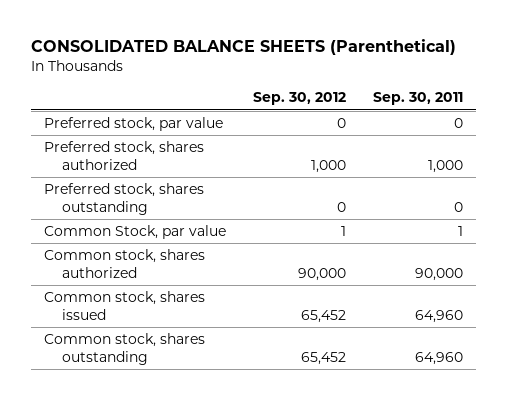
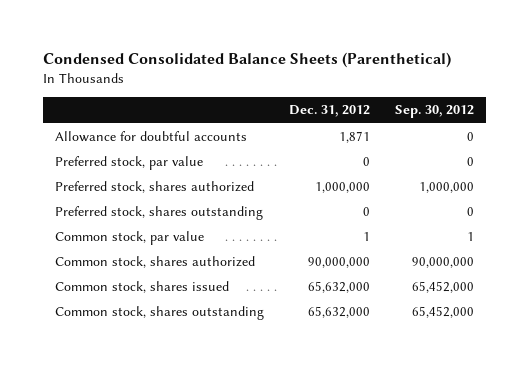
- CONSOLIDATED BALANCE SHEETS (Parenthetical)
+ Condensed Consolidated Balance Sheets (Parenthetical)
- | Sep. 30, 2012 | Sep. 30, 2011
+ | Dec. 31, 2012 | Sep. 30, 2012
+ Allowance for doubtful accounts | 1,871 | 0
- Preferred stock, shares authorized | 1,000 | 1,000
+ Preferred stock, shares authorized | 1,000,000 | 1,000,000
- Common Stock, par value | 1 | 1
- Common stock, shares authorized | 90,000 | 90,000
- Common stock, shares issued | 65,452 | 64,960
- Common stock, shares outstanding | 65,452 | 64,960
+ Common stock, par value | 1 | 1
+ Common stock, shares authorized | 90,000,000 | 90,000,000
+ Common stock, shares issued | 65,632,000 | 65,452,000
+ Common stock, shares outstanding | 65,632,000 | 65,452,000

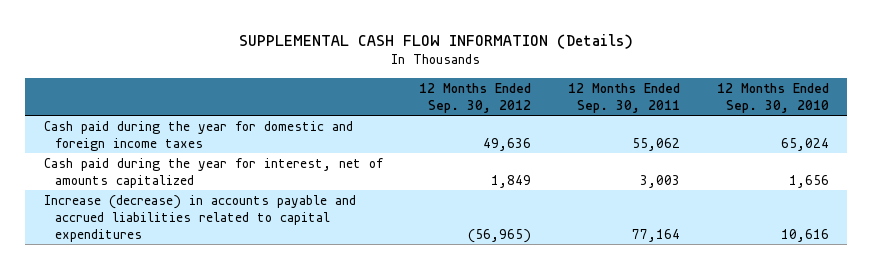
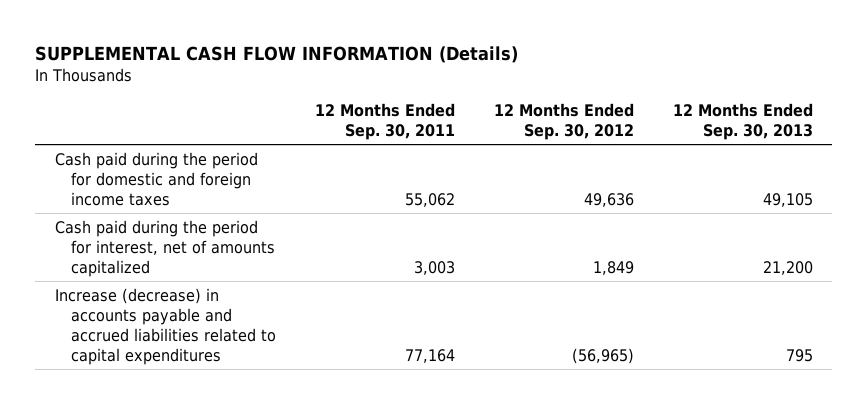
- | 12 Months Ended Sep. 30, 2012 | 12 Months Ended Sep. 30, 2011 | 12 Months Ended Sep. 30, 2010
+ | 12 Months Ended Sep. 30, 2011 | 12 Months Ended Sep. 30, 2012 | 12 Months Ended Sep. 30, 2013
- Cash paid during the year for domestic and foreign income taxes | 49,636 | 55,062 | 65,024
- Cash paid during the year for interest, net of amounts capitalized | 1,849 | 3,003 | 1,656
+ Cash paid during the period for domestic and foreign income taxes | 55,062 | 49,636 | 49,105
+ Cash paid during the period for interest, net of amounts capitalized | 3,003 | 1,849 | 21,200

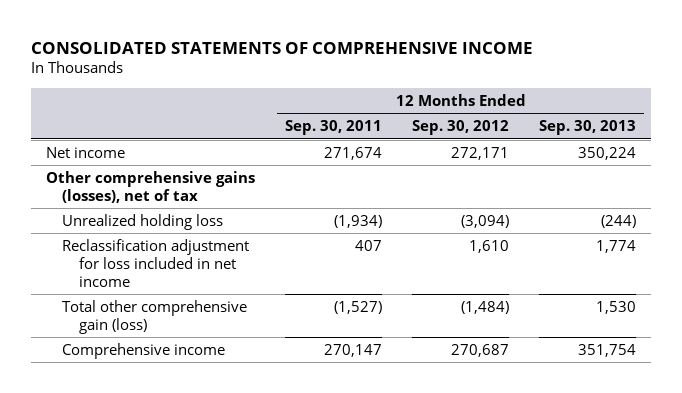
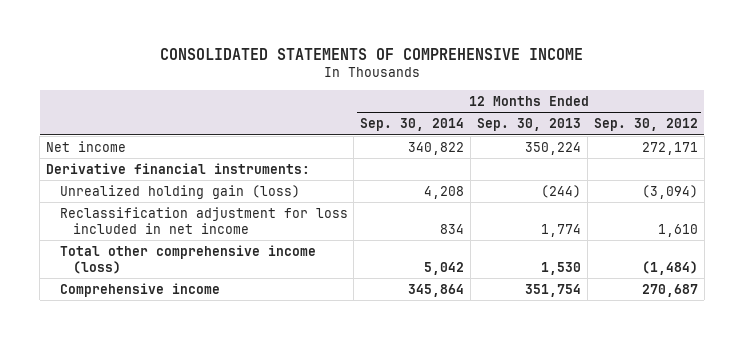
- | 12 Months Ended Sep. 30, 2011 | 12 Months Ended Sep. 30, 2012 | 12 Months Ended Sep. 30, 2013
+ | 12 Months Ended Sep. 30, 2014 | 12 Months Ended Sep. 30, 2013 | 12 Months Ended Sep. 30, 2012
- Other comprehensive gains (losses), net of tax
- Unrealized holding loss | (1,934) | (3,094) | (244)
+ Derivative financial instruments:
+ Unrealized holding gain (loss) | 4,208 | (244) | (3,094)
- Total other comprehensive gain (loss) | (1,527) | (1,484) | 1,530
+ Total other comprehensive income (loss) | 5,042 | 1,530 | (1,484)

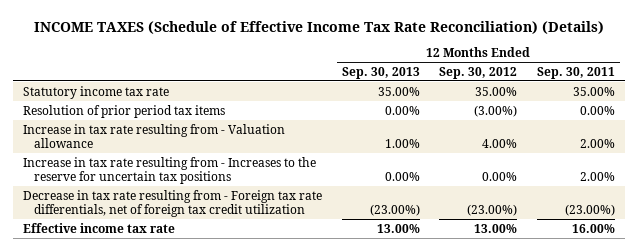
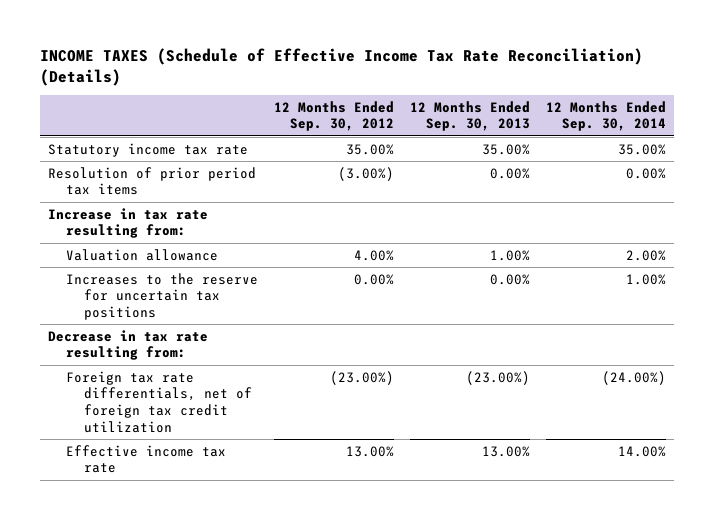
- | 12 Months Ended Sep. 30, 2013 | 12 Months Ended Sep. 30, 2012 | 12 Months Ended Sep. 30, 2011
+ | 12 Months Ended Sep. 30, 2012 | 12 Months Ended Sep. 30, 2013 | 12 Months Ended Sep. 30, 2014
- Increase in tax rate resulting from - Valuation allowance | 1.00% | 4.00% | 2.00%
- Increase in tax rate resulting from - Increases to the reserve for uncertain tax positions | 0.00% | 0.00% | 2.00%
- Decrease in tax rate resulting from - Foreign tax rate differentials, net of foreign tax credit utilization | (23.00%) | (23.00%) | (23.00%)
+ Increase in tax rate resulting from:
+ Valuation allowance | 4.00% | 1.00% | 2.00%
+ Increases to the reserve for uncertain tax positions | 0.00% | 0.00% | 1.00%
+ Decrease in tax rate resulting from:
+ Foreign tax rate differentials, net of foreign tax credit utilization | (23.00%) | (23.00%) | (24.00%)

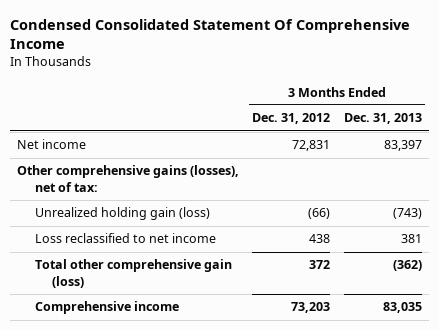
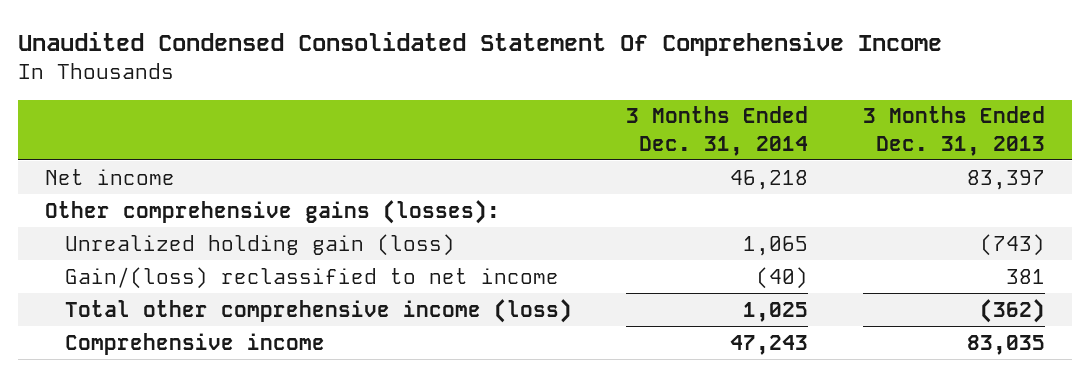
- Condensed Consolidated Statement Of Comprehensive Income
+ Unaudited Condensed Consolidated Statement Of Comprehensive Income
- | 3 Months Ended Dec. 31, 2012 | 3 Months Ended Dec. 31, 2013
+ | 3 Months Ended Dec. 31, 2014 | 3 Months Ended Dec. 31, 2013
- Other comprehensive gains (losses), net of tax:
+ Other comprehensive gains (losses):
- Loss reclassified to net income | 438 | 381
- Total other comprehensive gain (loss) | 372 | (362)
+ Gain/(loss) reclassified to net income | (40) | 381
+ Total other comprehensive income (loss) | 1,025 | (362)

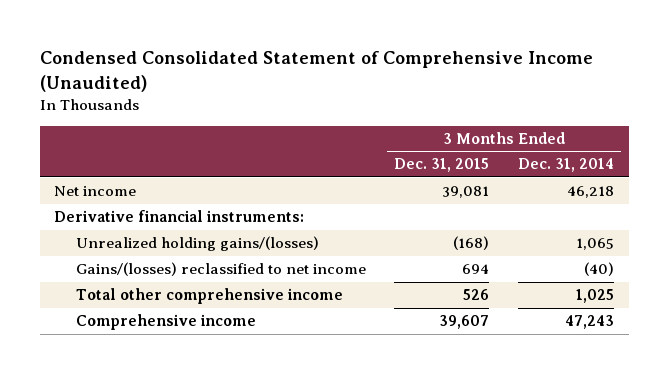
- Unaudited Condensed Consolidated Statement Of Comprehensive Income
+ Condensed Consolidated Statement of Comprehensive Income (Unaudited)
- | 3 Months Ended Dec. 31, 2014 | 3 Months Ended Dec. 31, 2013
+ | 3 Months Ended Dec. 31, 2015 | 3 Months Ended Dec. 31, 2014
- Other comprehensive gains (losses):
- Unrealized holding gain (loss) | 1,065 | (743)
- Gain/(loss) reclassified to net income | (40) | 381
- Total other comprehensive income (loss) | 1,025 | (362)
+ Derivative financial instruments:
+ Unrealized holding gains/(losses) | (168) | 1,065
+ Gains/(losses) reclassified to net income | 694 | (40)
+ Total other comprehensive income | 526 | 1,025

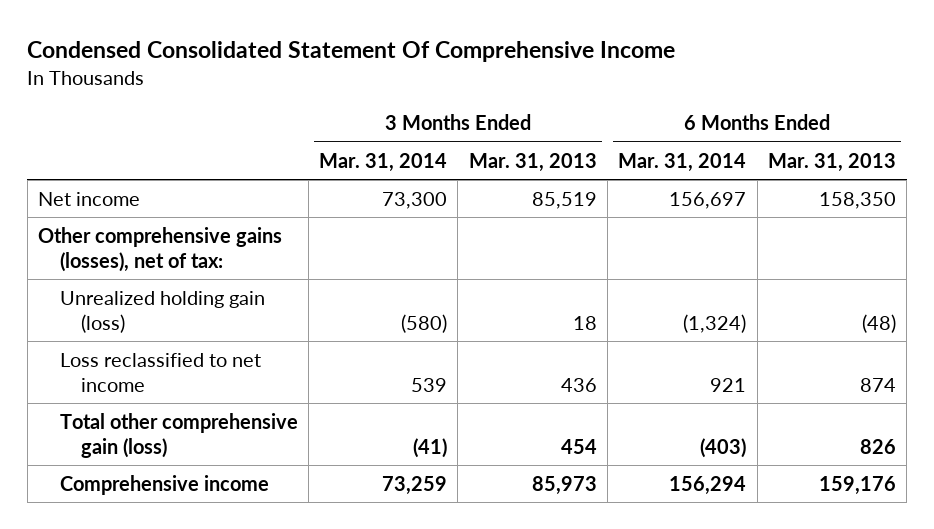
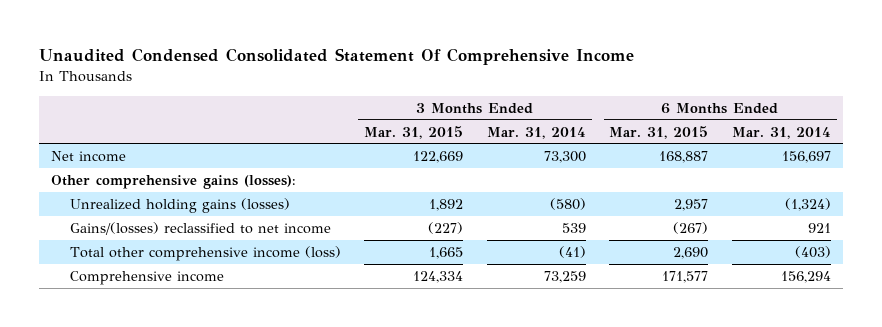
- Condensed Consolidated Statement Of Comprehensive Income
+ Unaudited Condensed Consolidated Statement Of Comprehensive Income
- | 3 Months Ended Mar. 31, 2014 | 3 Months Ended Mar. 31, 2013 | 6 Months Ended Mar. 31, 2014 | 6 Months Ended Mar. 31, 2013
+ | 3 Months Ended Mar. 31, 2015 | 3 Months Ended Mar. 31, 2014 | 6 Months Ended Mar. 31, 2015 | 6 Months Ended Mar. 31, 2014
- Other comprehensive gains (losses), net of tax:
- Unrealized holding gain (loss) | (580) | 18 | (1,324) | (48)
- Loss reclassified to net income | 539 | 436 | 921 | 874
- Total other comprehensive gain (loss) | (41) | 454 | (403) | 826
+ Other comprehensive gains (losses):
+ Unrealized holding gains (losses) | 1,892 | (580) | 2,957 | (1,324)
+ Gains/(losses) reclassified to net income | (227) | 539 | (267) | 921
+ Total other comprehensive income (loss) | 1,665 | (41) | 2,690 | (403)

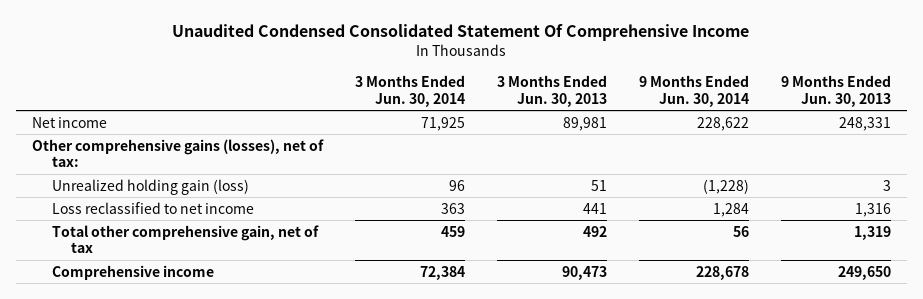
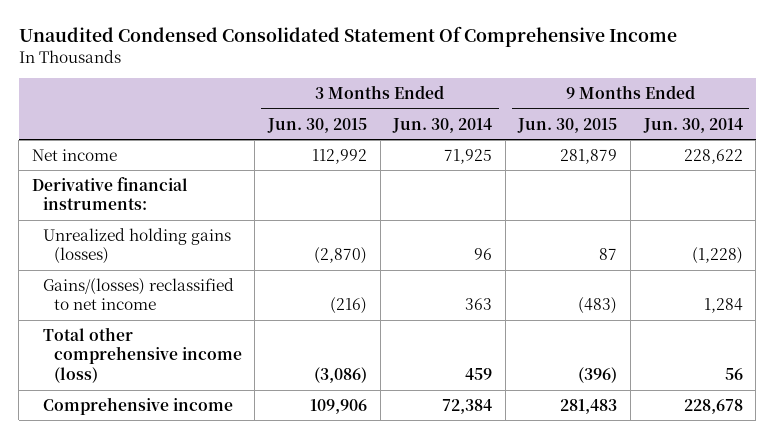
- | 3 Months Ended Jun. 30, 2014 | 3 Months Ended Jun. 30, 2013 | 9 Months Ended Jun. 30, 2014 | 9 Months Ended Jun. 30, 2013
+ | 3 Months Ended Jun. 30, 2015 | 3 Months Ended Jun. 30, 2014 | 9 Months Ended Jun. 30, 2015 | 9 Months Ended Jun. 30, 2014
- Other comprehensive gains (losses), net of tax:
- Unrealized holding gain (loss) | 96 | 51 | (1,228) | 3
- Loss reclassified to net income | 363 | 441 | 1,284 | 1,316
- Total other comprehensive gain, net of tax | 459 | 492 | 56 | 1,319
+ Derivative financial instruments:
+ Unrealized holding gains (losses) | (2,870) | 96 | 87 | (1,228)
+ Gains/(losses) reclassified to net income | (216) | 363 | (483) | 1,284
+ Total other comprehensive income (loss) | (3,086) | 459 | (396) | 56

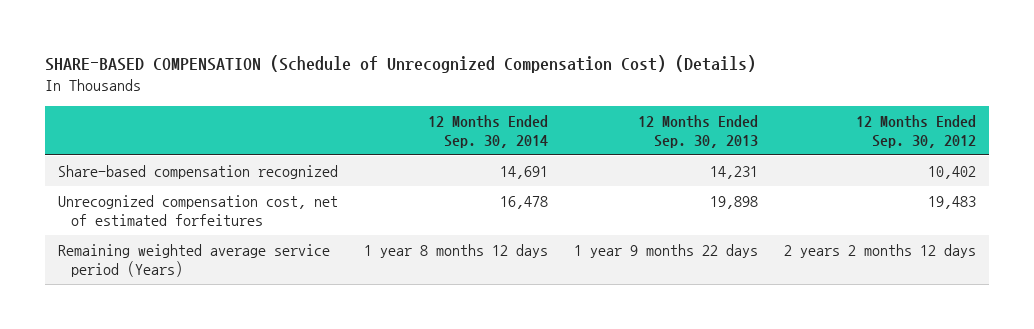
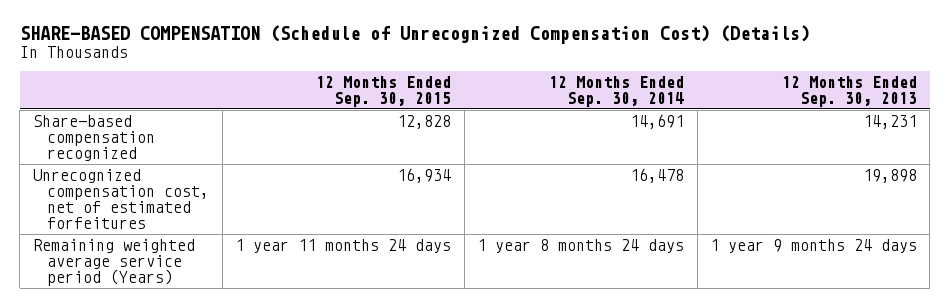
- | 12 Months Ended Sep. 30, 2014 | 12 Months Ended Sep. 30, 2013 | 12 Months Ended Sep. 30, 2012
+ | 12 Months Ended Sep. 30, 2015 | 12 Months Ended Sep. 30, 2014 | 12 Months Ended Sep. 30, 2013
- Remaining weighted average service period (Years) | 1 year 8 months 12 days | 1 year 9 months 22 days | 2 years 2 months 12 days
+ Remaining weighted average service period (Years) | 1 year 11 months 24 days | 1 year 8 months 24 days | 1 year 9 months 24 days

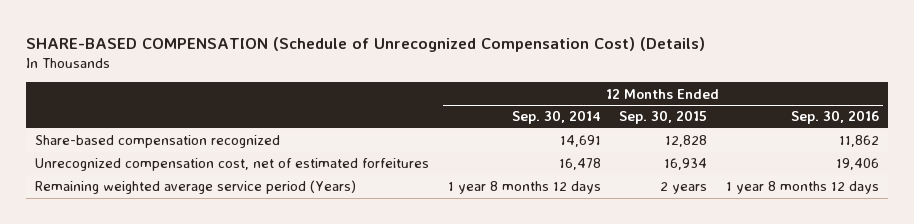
- | 12 Months Ended Sep. 30, 2015 | 12 Months Ended Sep. 30, 2014 | 12 Months Ended Sep. 30, 2013
+ | 12 Months Ended Sep. 30, 2014 | 12 Months Ended Sep. 30, 2015 | 12 Months Ended Sep. 30, 2016
- Remaining weighted average service period (Years) | 1 year 11 months 24 days | 1 year 8 months 24 days | 1 year 9 months 24 days
+ Remaining weighted average service period (Years) | 1 year 8 months 12 days | 2 years | 1 year 8 months 12 days

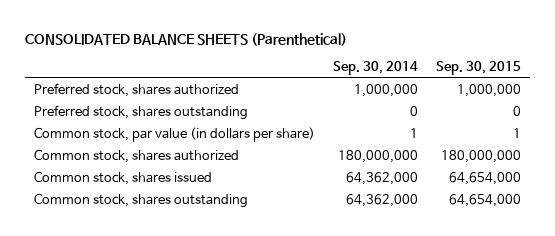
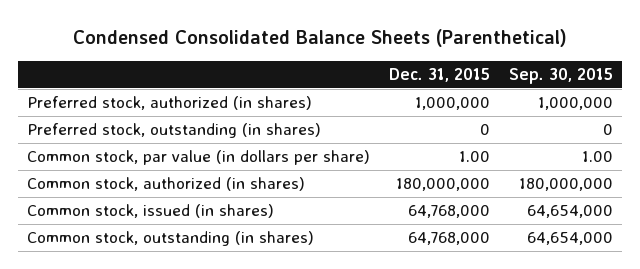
- CONSOLIDATED BALANCE SHEETS (Parenthetical)
+ Condensed Consolidated Balance Sheets (Parenthetical)
- | Sep. 30, 2014 | Sep. 30, 2015
+ | Dec. 31, 2015 | Sep. 30, 2015
- Preferred stock, shares authorized | 1,000,000 | 1,000,000
- Preferred stock, shares outstanding | 0 | 0
- Common stock, par value (in dollars per share) | 1 | 1
- Common stock, shares authorized | 180,000,000 | 180,000,000
- Common stock, shares issued | 64,362,000 | 64,654,000
- Common stock, shares outstanding | 64,362,000 | 64,654,000
+ Preferred stock, authorized (in shares) | 1,000,000 | 1,000,000
+ Preferred stock, outstanding (in shares) | 0 | 0
+ Common stock, par value (in dollars per share) | 1.00 | 1.00
+ Common stock, authorized (in shares) | 180,000,000 | 180,000,000
+ Common stock, issued (in shares) | 64,768,000 | 64,654,000
+ Common stock, outstanding (in shares) | 64,768,000 | 64,654,000

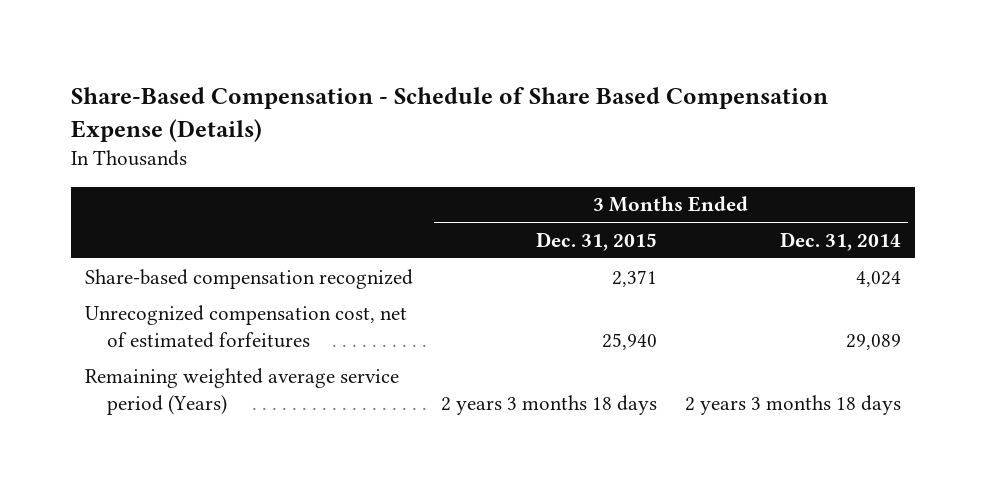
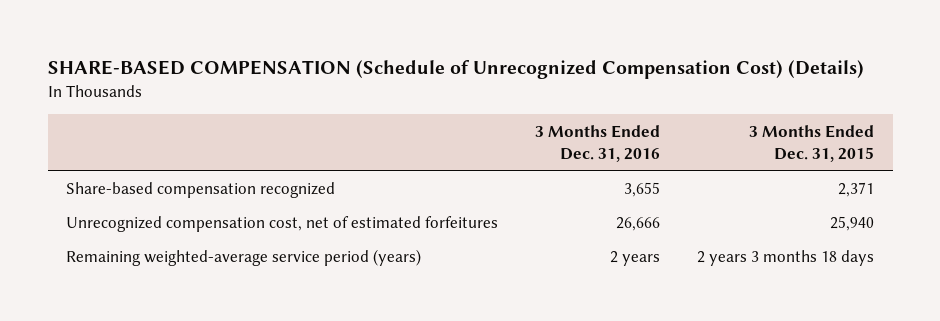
- Share-Based Compensation - Schedule of Share Based Compensation Expense (Details)
+ SHARE-BASED COMPENSATION (Schedule of Unrecognized Compensation Cost) (Details)
- | 3 Months Ended Dec. 31, 2015 | 3 Months Ended Dec. 31, 2014
+ | 3 Months Ended Dec. 31, 2016 | 3 Months Ended Dec. 31, 2015
- Remaining weighted average service period (Years) | 2 years 3 months 18 days | 2 years 3 months 18 days
+ Remaining weighted-average service period (years) | 2 years | 2 years 3 months 18 days

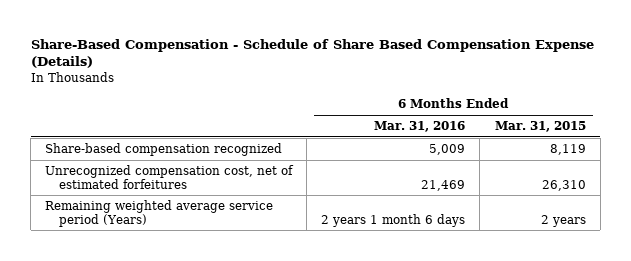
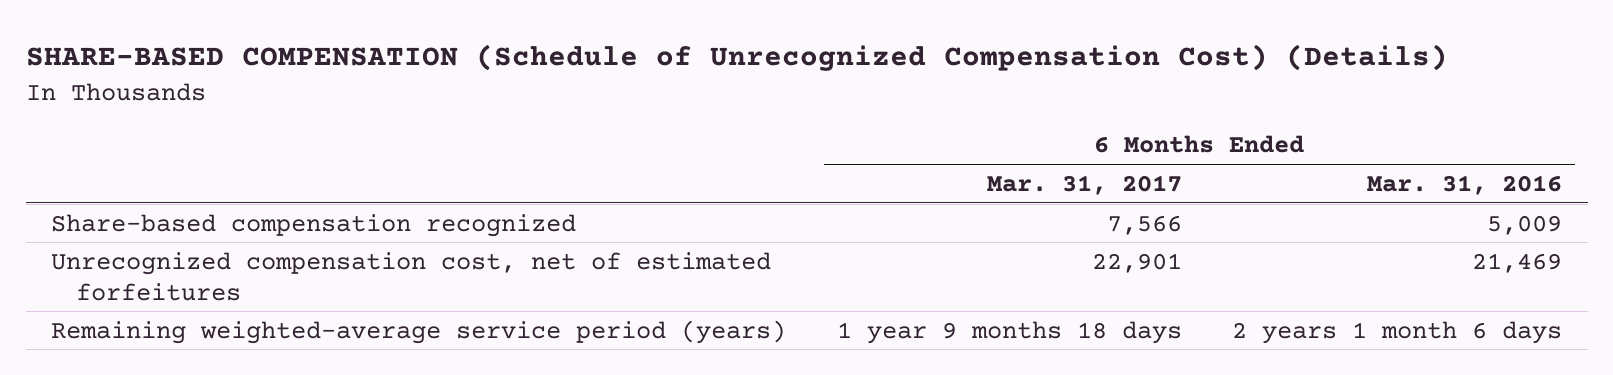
- Share-Based Compensation - Schedule of Share Based Compensation Expense (Details)
+ SHARE-BASED COMPENSATION (Schedule of Unrecognized Compensation Cost) (Details)
- | 6 Months Ended Mar. 31, 2016 | 6 Months Ended Mar. 31, 2015
+ | 6 Months Ended Mar. 31, 2017 | 6 Months Ended Mar. 31, 2016
- Remaining weighted average service period (Years) | 2 years 1 month 6 days | 2 years
+ Remaining weighted-average service period (years) | 1 year 9 months 18 days | 2 years 1 month 6 days

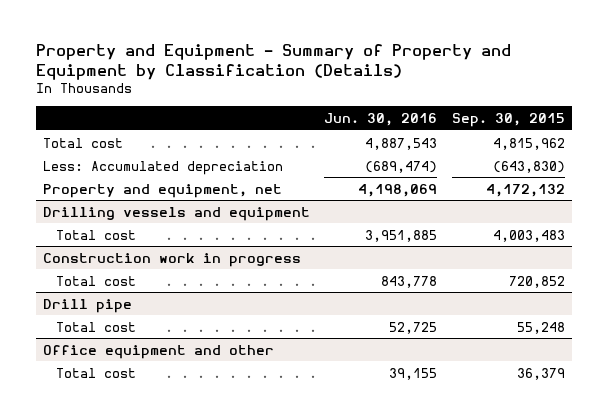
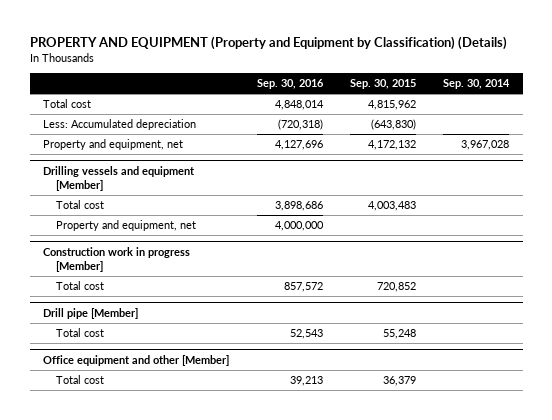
- Property and Equipment - Summary of Property and Equipment by Classification (Details)
+ PROPERTY AND EQUIPMENT (Property and Equipment by Classification) (Details)
- | Jun. 30, 2016 | Sep. 30, 2015
+ | Sep. 30, 2016 | Sep. 30, 2015 | Sep. 30, 2014
- Drilling vessels and equipment
+ Drilling vessels and equipment [Member]
- Construction work in progress
+ Property and equipment, net | 4,000,000 | |
+ Construction work in progress [Member]
- Drill pipe
+ Drill pipe [Member]
- Office equipment and other
+ Office equipment and other [Member]

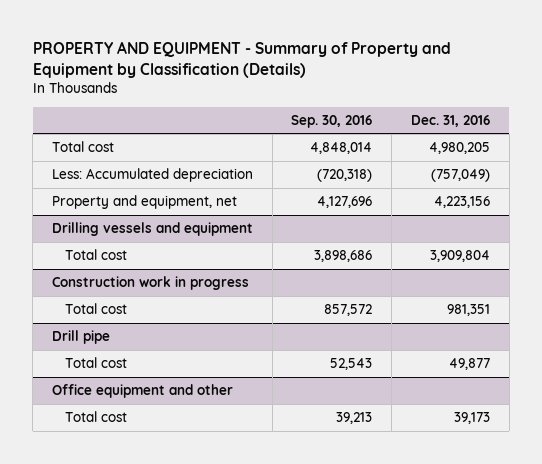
- PROPERTY AND EQUIPMENT (Property and Equipment by Classification) (Details)
+ PROPERTY AND EQUIPMENT - Summary of Property and Equipment by Classification (Details)
- | Sep. 30, 2016 | Sep. 30, 2015 | Sep. 30, 2014
+ | Sep. 30, 2016 | Dec. 31, 2016
- Drilling vessels and equipment [Member]
+ Drilling vessels and equipment
- Property and equipment, net | 4,000,000 | |
- Construction work in progress [Member]
+ Construction work in progress
- Drill pipe [Member]
+ Drill pipe
- Office equipment and other [Member]
+ Office equipment and other

